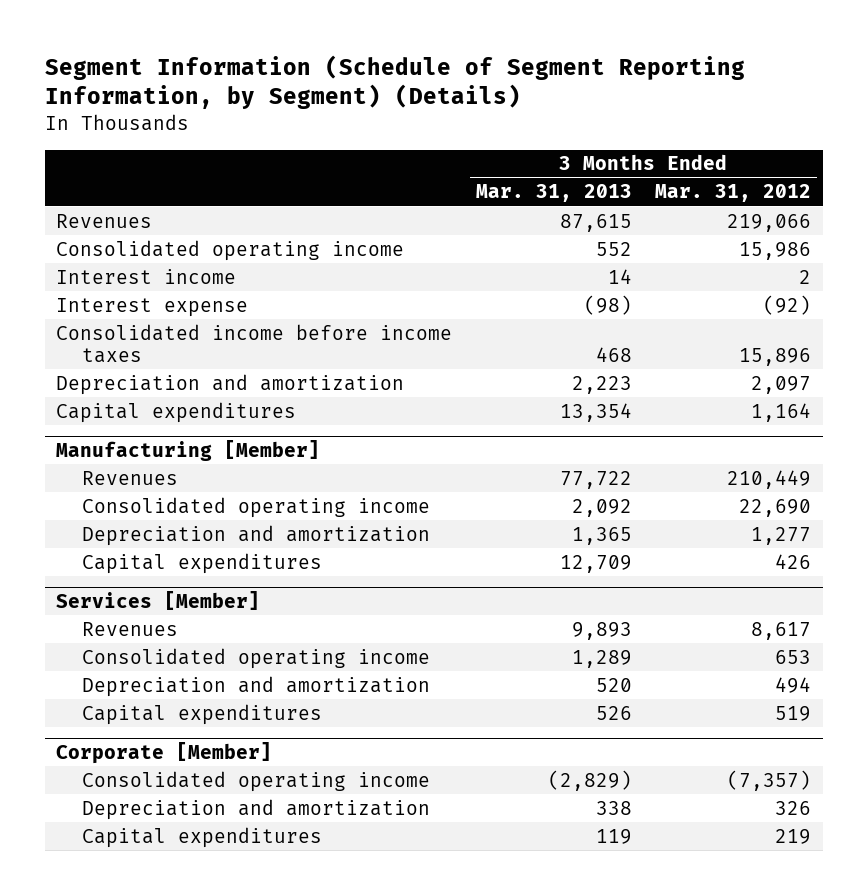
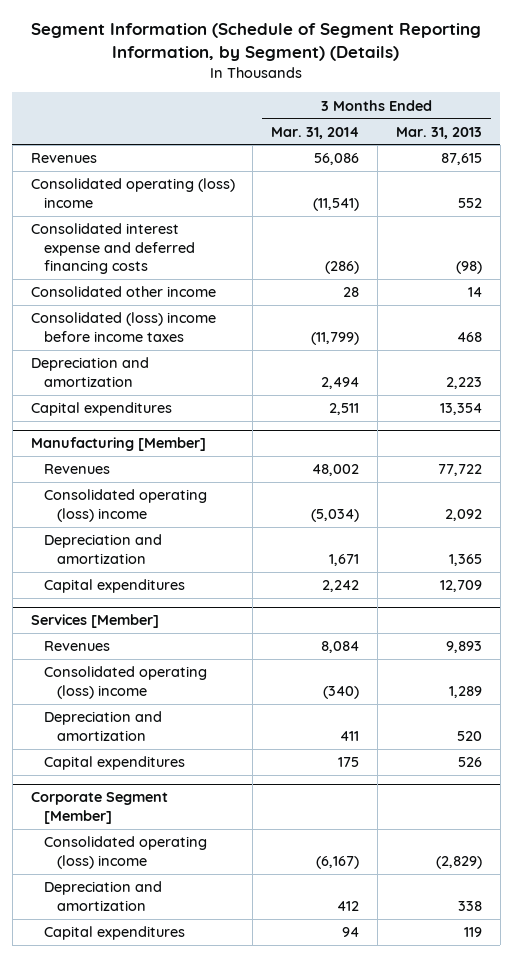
- | 3 Months Ended Mar. 31, 2013 | 3 Months Ended Mar. 31, 2012
+ | 3 Months Ended Mar. 31, 2014 | 3 Months Ended Mar. 31, 2013
- Consolidated operating income | 552 | 15,986
- Interest income | 14 | 2
- Interest expense | (98) | (92)
- Consolidated income before income taxes | 468 | 15,896
+ Consolidated operating (loss) income | (11,541) | 552
+ Consolidated interest expense and deferred financing costs | (286) | (98)
+ Consolidated other income | 28 | 14
+ Consolidated (loss) income before income taxes | (11,799) | 468
@ Manufacturing [Member]
- Consolidated operating income | 2,092 | 22,690
+ Consolidated operating (loss) income | (5,034) | 2,092
@ Services [Member]
- Consolidated operating income | 1,289 | 653
+ Consolidated operating (loss) income | (340) | 1,289
- Corporate [Member]
- Consolidated operating income | (2,829) | (7,357)
+ Corporate Segment [Member]
+ Consolidated operating (loss) income | (6,167) | (2,829)

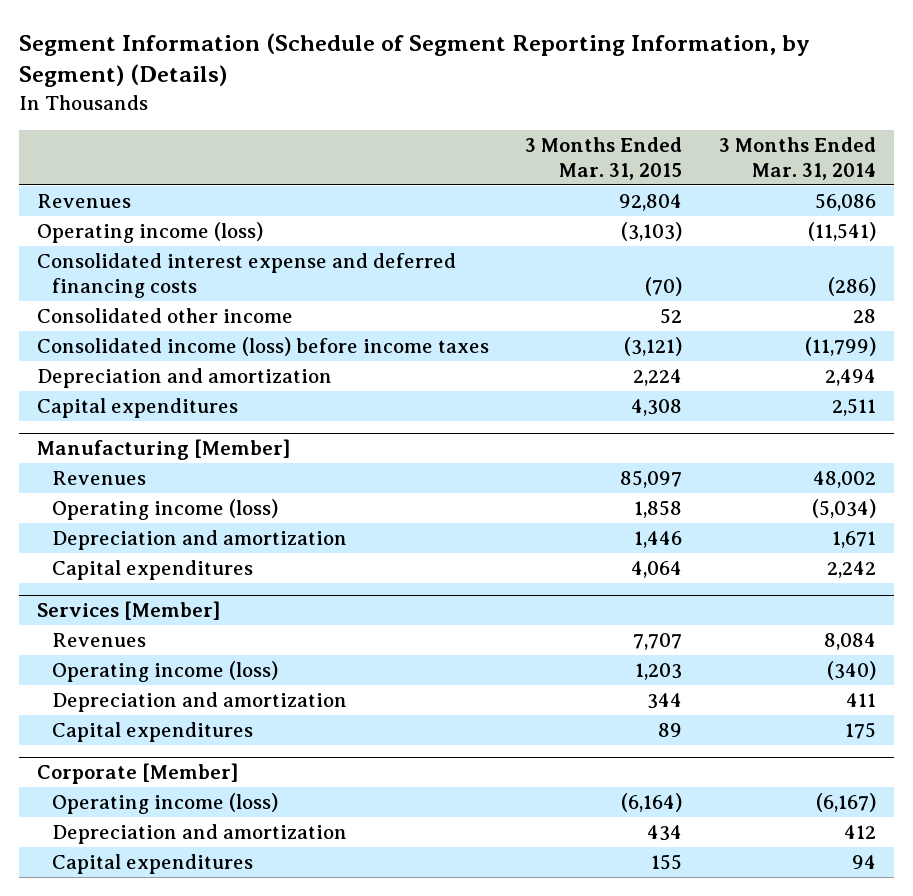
- | 3 Months Ended Mar. 31, 2014 | 3 Months Ended Mar. 31, 2013
+ | 3 Months Ended Mar. 31, 2015 | 3 Months Ended Mar. 31, 2014
- Consolidated operating (loss) income | (11,541) | 552
+ Operating income (loss) | (3,103) | (11,541)
- Consolidated (loss) income before income taxes | (11,799) | 468
+ Consolidated income (loss) before income taxes | (3,121) | (11,799)
@ Manufacturing [Member]
- Consolidated operating (loss) income | (5,034) | 2,092
+ Operating income (loss) | 1,858 | (5,034)
@ Services [Member]
- Consolidated operating (loss) income | (340) | 1,289
+ Operating income (loss) | 1,203 | (340)
- Corporate Segment [Member]
- Consolidated operating (loss) income | (6,167) | (2,829)
+ Corporate [Member]
+ Operating income (loss) | (6,164) | (6,167)

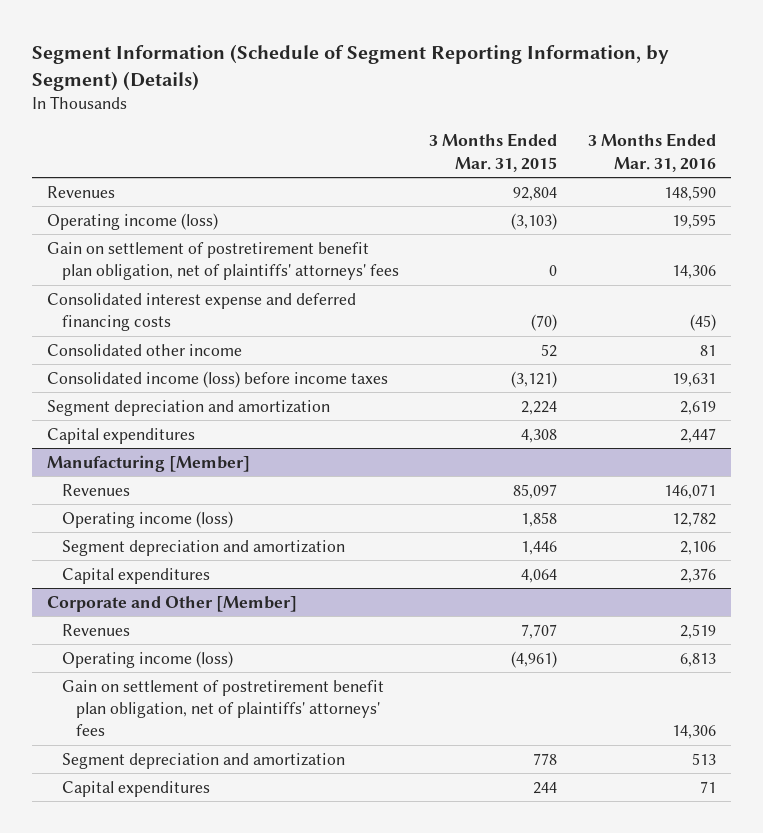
- | 3 Months Ended Mar. 31, 2015 | 3 Months Ended Mar. 31, 2014
+ | 3 Months Ended Mar. 31, 2015 | 3 Months Ended Mar. 31, 2016
+ Gain on settlement of postretirement benefit plan obligation, net of plaintiffs' attorneys' fees | 0 | 14,306
- Depreciation and amortization | 2,224 | 2,494
+ Segment depreciation and amortization | 2,224 | 2,619
@ Manufacturing [Member]
- Depreciation and amortization | 1,446 | 1,671
+ Segment depreciation and amortization | 1,446 | 2,106
- Services [Member]
+ Corporate and Other [Member]
- Operating income (loss) | 1,203 | (340)
- Depreciation and amortization | 344 | 411
- Capital expenditures | 89 | 175
- Corporate [Member]
- Operating income (loss) | (6,164) | (6,167)
- Depreciation and amortization | 434 | 412
- Capital expenditures | 155 | 94
+ Operating income (loss) | (4,961) | 6,813
+ Gain on settlement of postretirement benefit plan obligation, net of plaintiffs' attorneys' fees | | 14,306
+ Segment depreciation and amortization | 778 | 513
+ Capital expenditures | 244 | 71

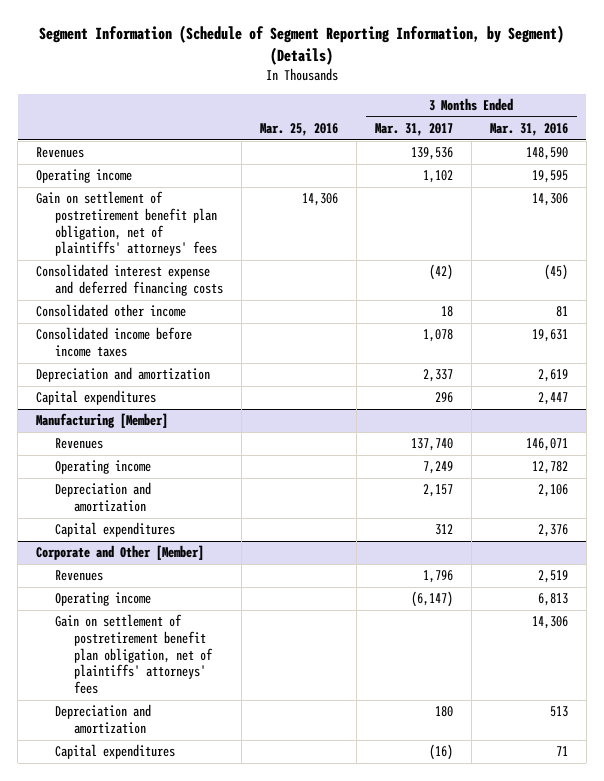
- | 3 Months Ended Mar. 31, 2015 | 3 Months Ended Mar. 31, 2016
+ | Mar. 25, 2016 | 3 Months Ended Mar. 31, 2017 | 3 Months Ended Mar. 31, 2016
- Operating income (loss) | (3,103) | 19,595
+ Operating income | | 1,102 | 19,595
- Consolidated income (loss) before income taxes | (3,121) | 19,631
- Segment depreciation and amortization | 2,224 | 2,619
+ Consolidated income before income taxes | | 1,078 | 19,631
+ Depreciation and amortization | | 2,337 | 2,619
@ Manufacturing [Member]
- Operating income (loss) | 1,858 | 12,782
- Segment depreciation and amortization | 1,446 | 2,106
+ Operating income | | 7,249 | 12,782
+ Depreciation and amortization | | 2,157 | 2,106
@ Corporate and Other [Member]
- Operating income (loss) | (4,961) | 6,813
+ Operating income | | (6,147) | 6,813
- Segment depreciation and amortization | 778 | 513
+ Depreciation and amortization | | 180 | 513

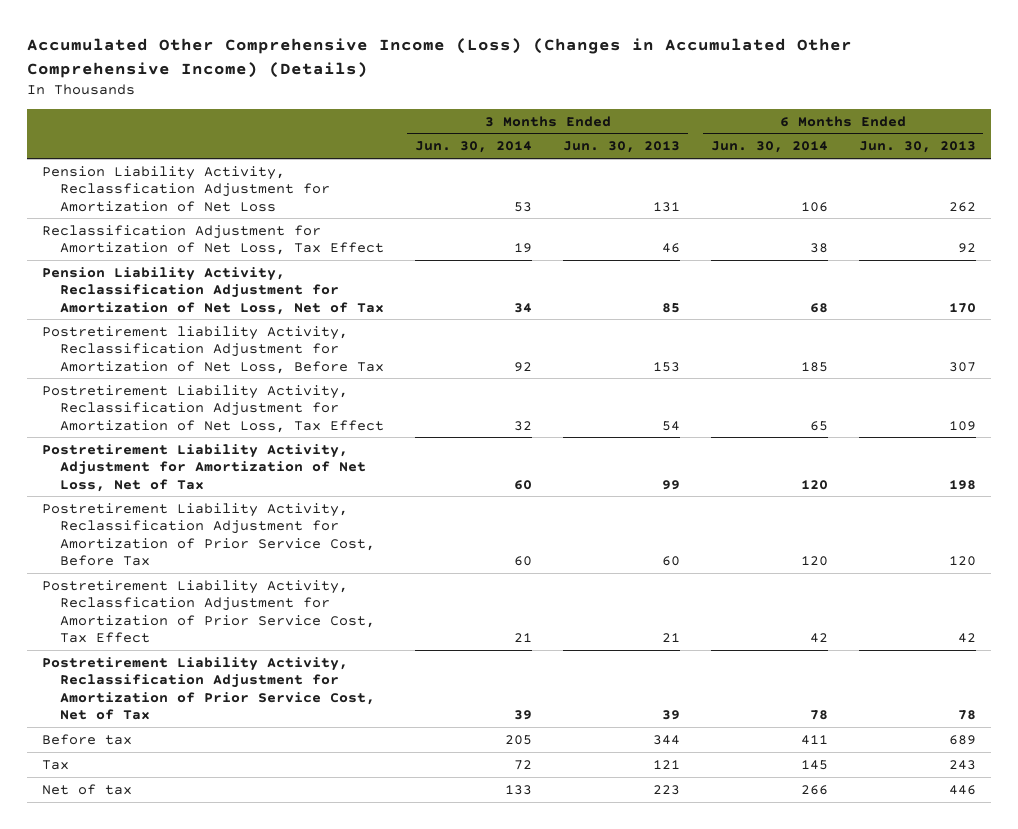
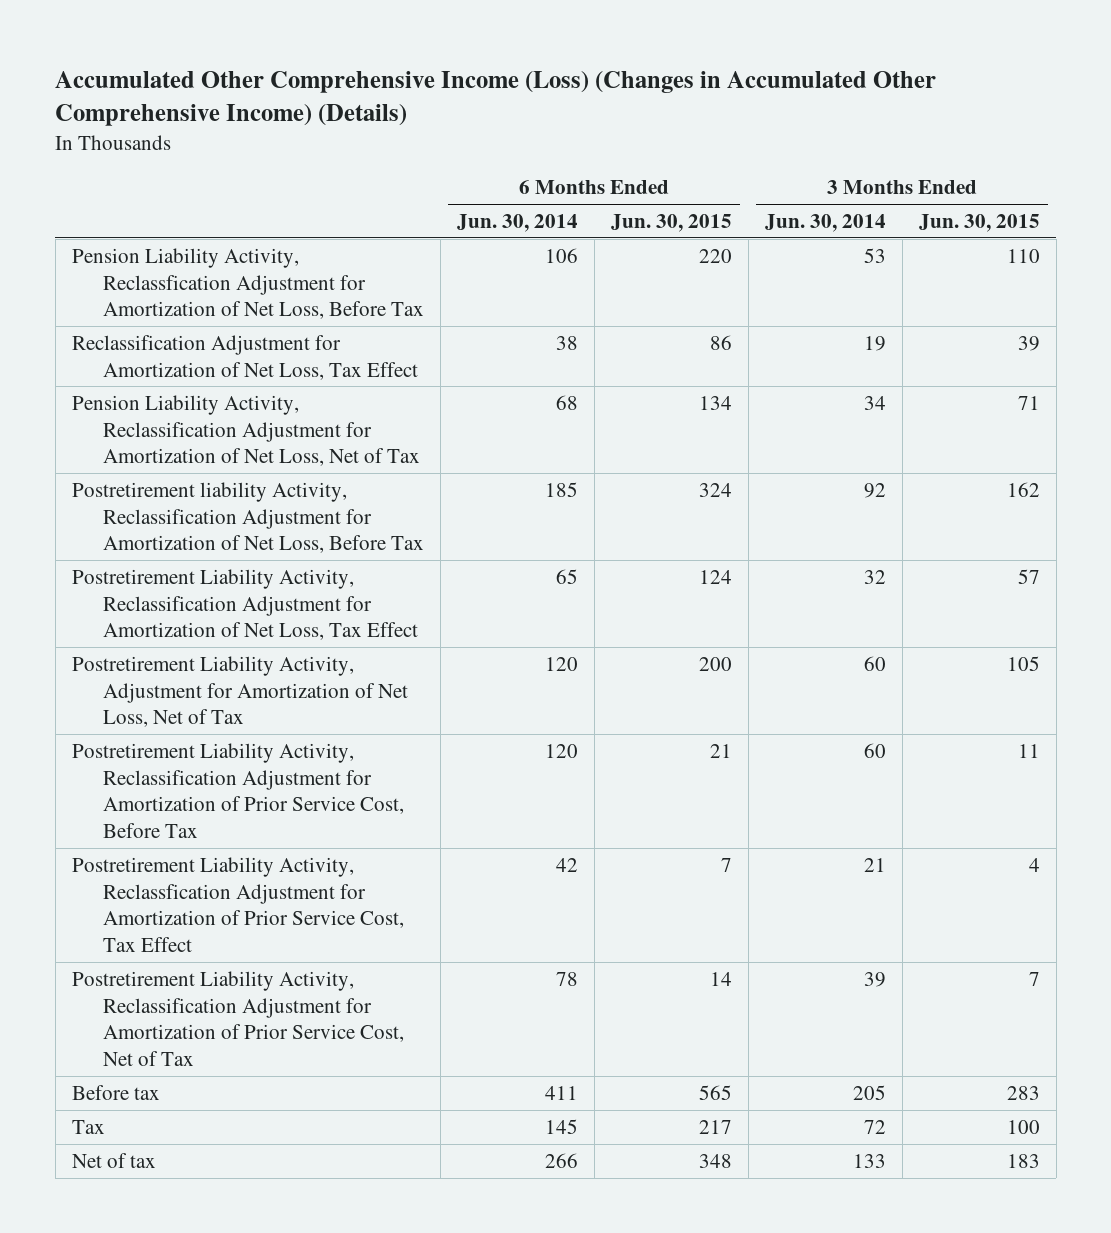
- | 3 Months Ended Jun. 30, 2014 | 3 Months Ended Jun. 30, 2013 | 6 Months Ended Jun. 30, 2014 | 6 Months Ended Jun. 30, 2013
+ | 6 Months Ended Jun. 30, 2014 | 6 Months Ended Jun. 30, 2015 | 3 Months Ended Jun. 30, 2014 | 3 Months Ended Jun. 30, 2015
- Pension Liability Activity, Reclassfication Adjustment for Amortization of Net Loss | 53 | 131 | 106 | 262
+ Pension Liability Activity, Reclassfication Adjustment for Amortization of Net Loss, Before Tax | 106 | 220 | 53 | 110

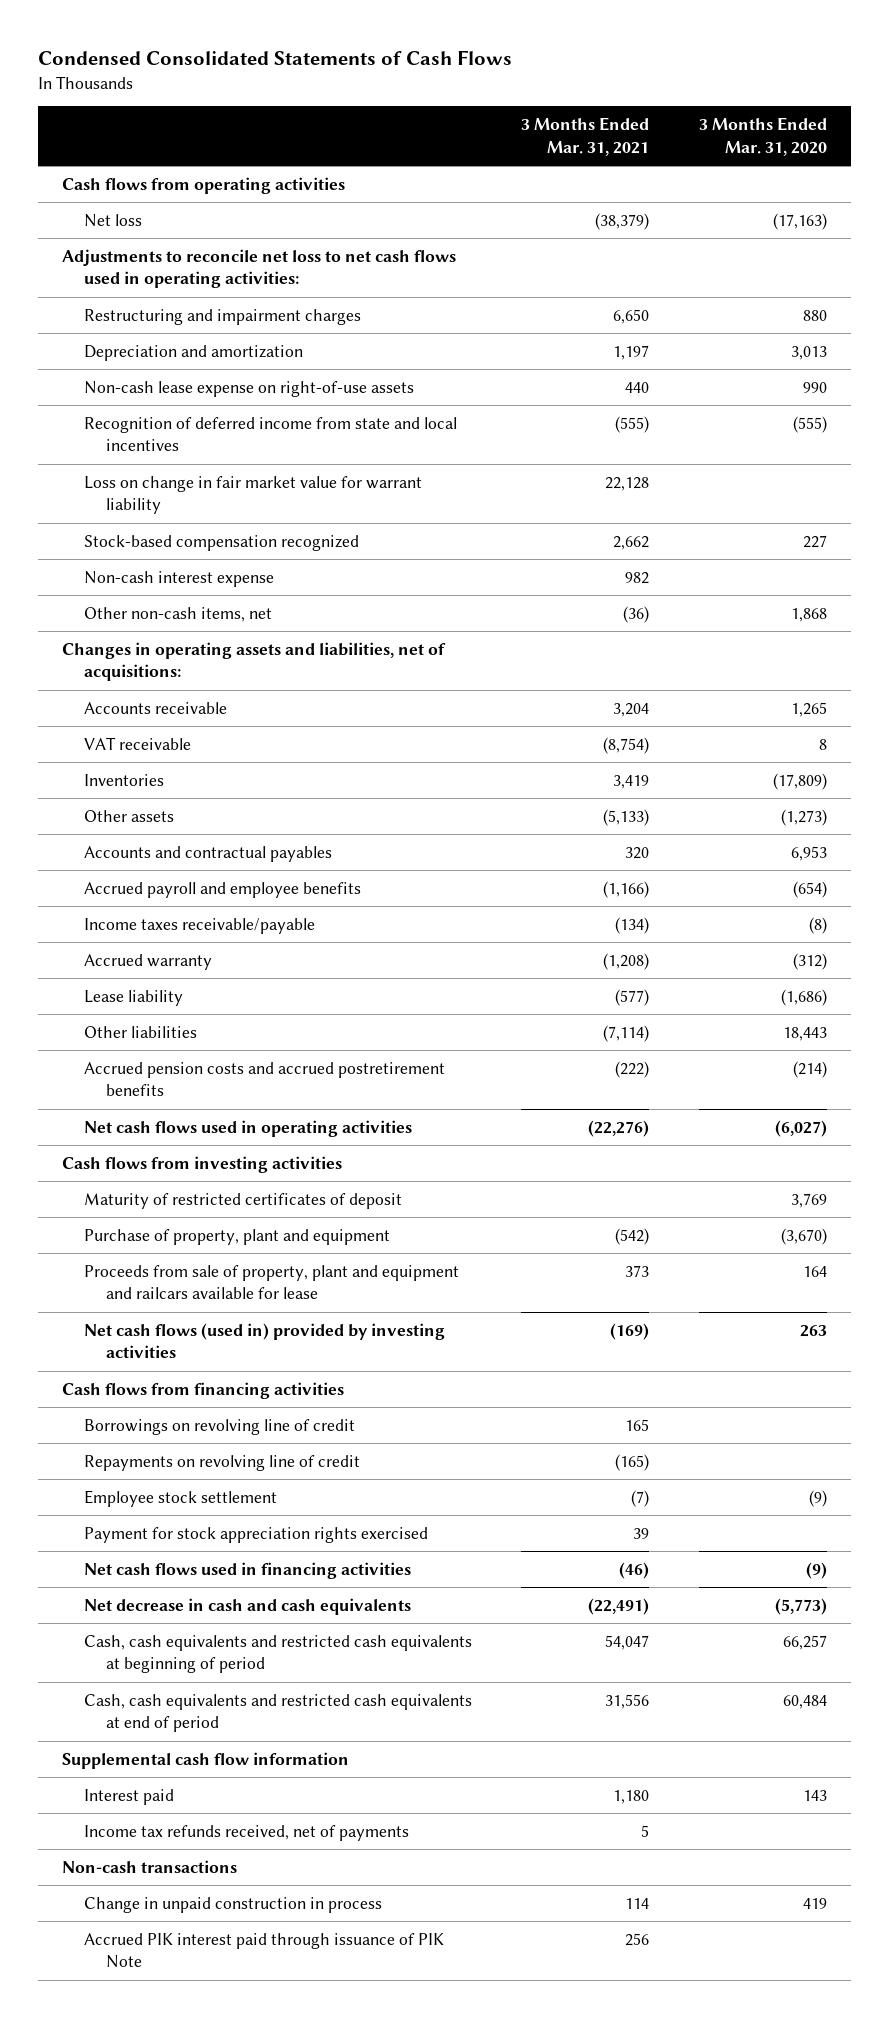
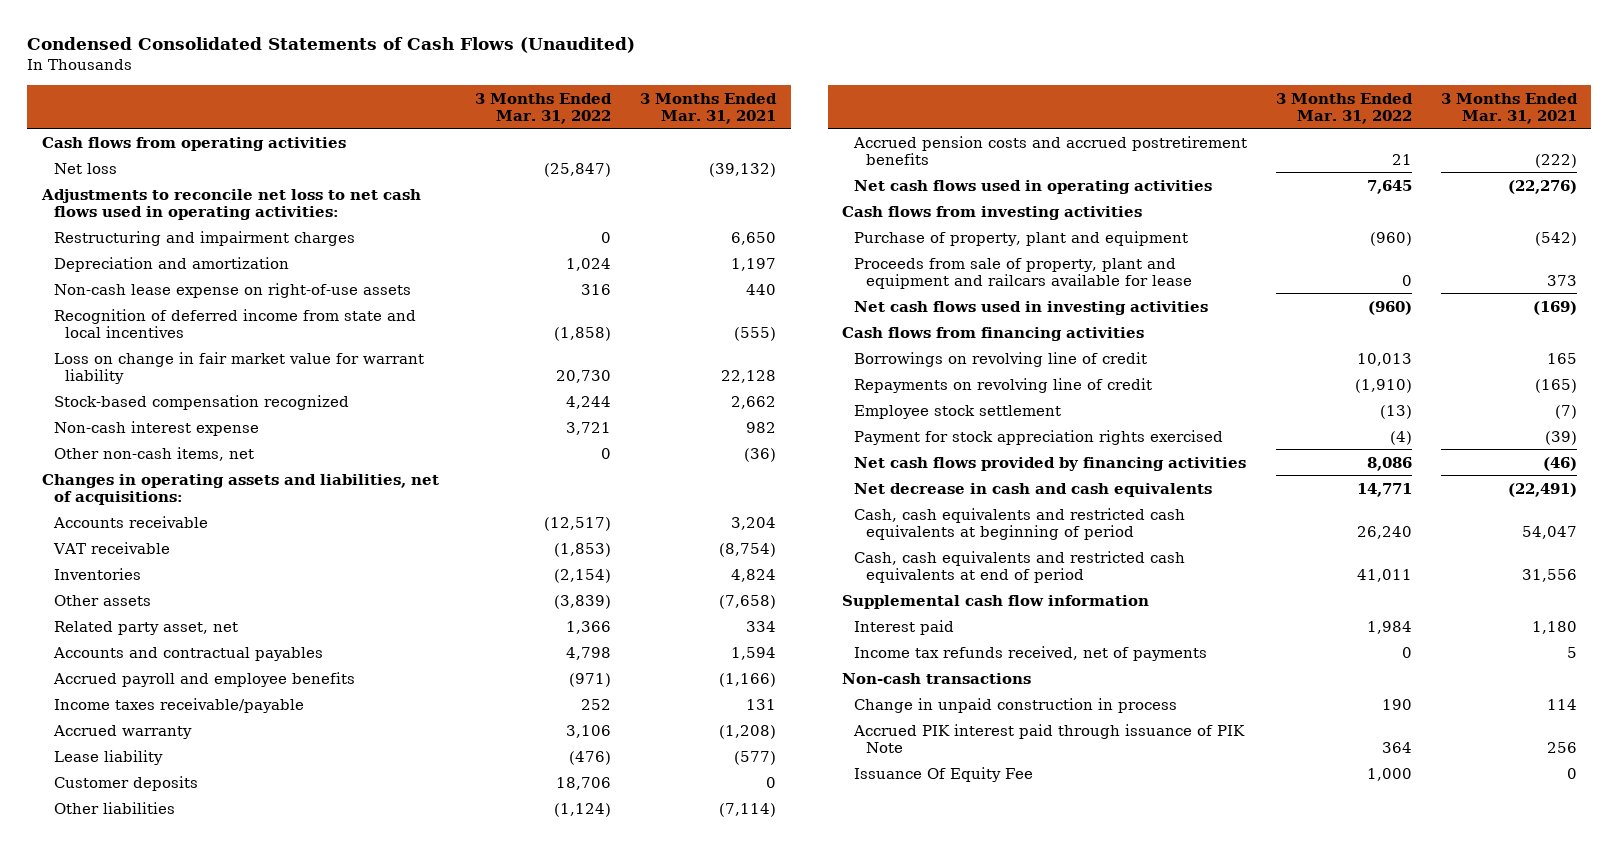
- Condensed Consolidated Statements of Cash Flows
+ Condensed Consolidated Statements of Cash Flows (Unaudited)
- | 3 Months Ended Mar. 31, 2021 | 3 Months Ended Mar. 31, 2020
+ | 3 Months Ended Mar. 31, 2022 | 3 Months Ended Mar. 31, 2021
- Net loss | (38,379) | (17,163)
+ Net loss | (25,847) | (39,132)
- Inventories | 3,419 | (17,809)
- Other assets | (5,133) | (1,273)
- Accounts and contractual payables | 320 | 6,953
+ Inventories | (2,154) | 4,824
+ Other assets | (3,839) | (7,658)
+ Related party asset, net | 1,366 | 334
+ Accounts and contractual payables | 4,798 | 1,594
- Income taxes receivable/payable | (134) | (8)
+ Income taxes receivable/payable | 252 | 131
+ Customer deposits | 18,706 | 0
- Maturity of restricted certificates of deposit | | 3,769
- Net cash flows (used in) provided by investing activities | (169) | 263
+ Net cash flows used in investing activities | (960) | (169)
- Payment for stock appreciation rights exercised | 39 |
- Net cash flows used in financing activities | (46) | (9)
+ Payment for stock appreciation rights exercised | (4) | (39)
+ Net cash flows provided by financing activities | 8,086 | (46)
+ Issuance Of Equity Fee | 1,000 | 0

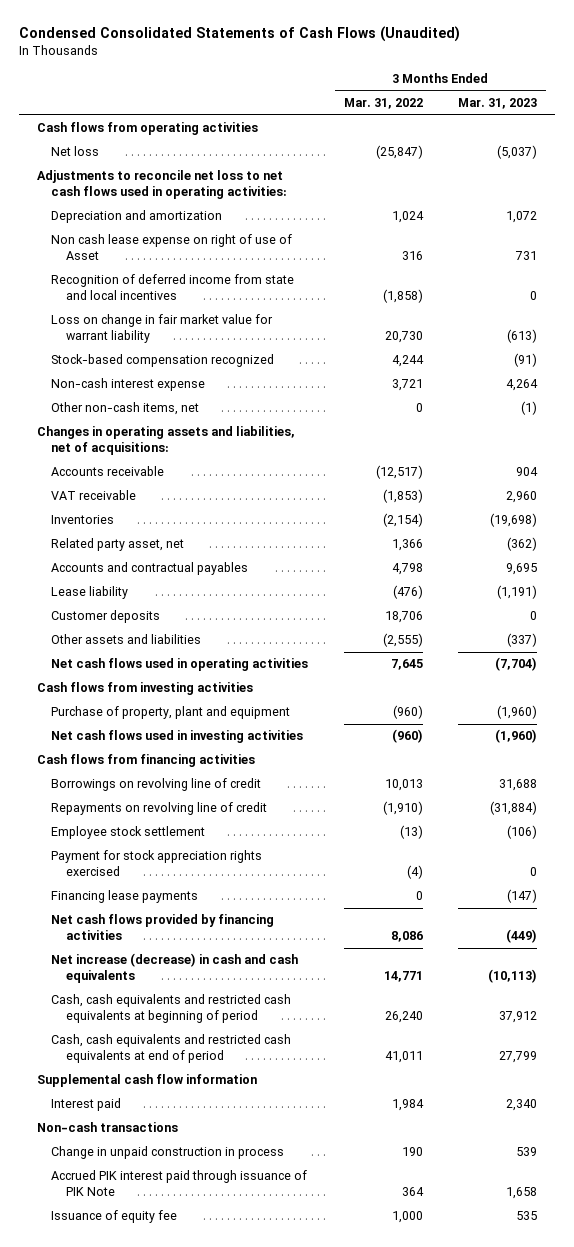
- | 3 Months Ended Mar. 31, 2022 | 3 Months Ended Mar. 31, 2021
+ | 3 Months Ended Mar. 31, 2022 | 3 Months Ended Mar. 31, 2023
- Restructuring and impairment charges | 0 | 6,650
- Non-cash lease expense on right-of-use assets | 316 | 440
+ Non cash lease expense on right of use of Asset | 316 | 731
- Other assets | (3,839) | (7,658)
- Accrued payroll and employee benefits | (971) | (1,166)
- Income taxes receivable/payable | 252 | 131
- Accrued warranty | 3,106 | (1,208)
- Other liabilities | (1,124) | (7,114)
- Accrued pension costs and accrued postretirement benefits | 21 | (222)
+ Other assets and liabilities | (2,555) | (337)
- Proceeds from sale of property, plant and equipment and railcars available for lease | 0 | 373
+ Financing lease payments | 0 | (147)
- Net decrease in cash and cash equivalents | 14,771 | (22,491)
+ Net increase (decrease) in cash and cash equivalents | 14,771 | (10,113)
- Income tax refunds received, net of payments | 0 | 5
- Issuance Of Equity Fee | 1,000 | 0
+ Issuance of equity fee | 1,000 | 535

